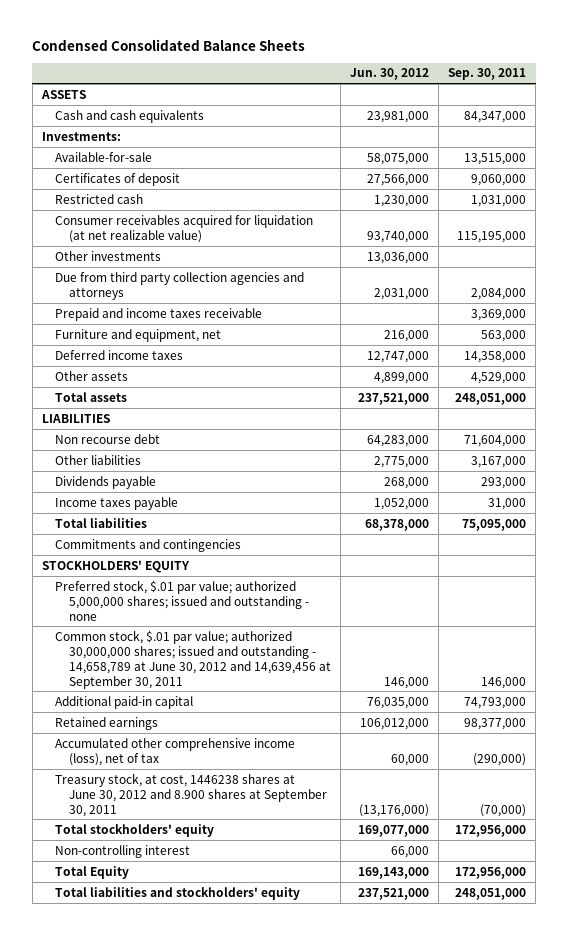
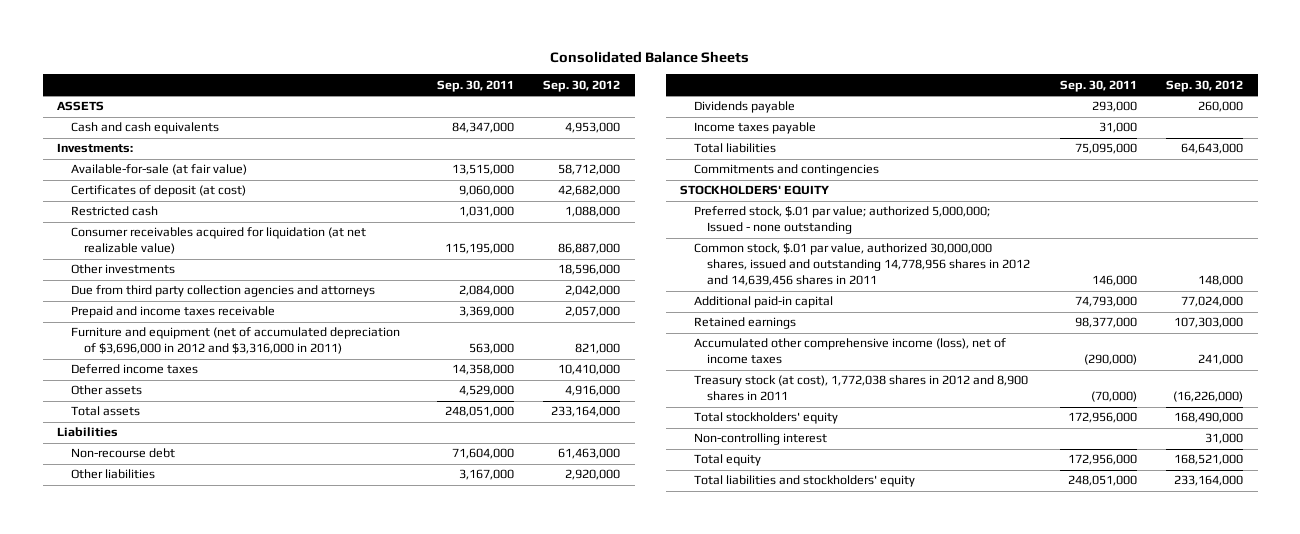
- Condensed Consolidated Balance Sheets
+ Consolidated Balance Sheets
- | Jun. 30, 2012 | Sep. 30, 2011
+ | Sep. 30, 2011 | Sep. 30, 2012
- Available-for-sale | 58,075,000 | 13,515,000
- Certificates of deposit | 27,566,000 | 9,060,000
+ Available-for-sale (at fair value) | 13,515,000 | 58,712,000
+ Certificates of deposit (at cost) | 9,060,000 | 42,682,000
- Furniture and equipment, net | 216,000 | 563,000
+ Furniture and equipment (net of accumulated depreciation of $3,696,000 in 2012 and $3,316,000 in 2011) | 563,000 | 821,000
- LIABILITIES
- Non recourse debt | 64,283,000 | 71,604,000
+ Liabilities
+ Non-recourse debt | 71,604,000 | 61,463,000
- Preferred stock, $.01 par value; authorized 5,000,000 shares; issued and outstanding - none
- Common stock, $.01 par value; authorized 30,000,000 shares; issued and outstanding - 14,658,789 at June 30, 2012 and 14,639,456 at September 30, 2011 | 146,000 | 146,000
+ Preferred stock, $.01 par value; authorized 5,000,000; Issued - none outstanding
+ Common stock, $.01 par value, authorized 30,000,000 shares, issued and outstanding 14,778,956 shares in 2012 and 14,639,456 shares in 2011 | 146,000 | 148,000
- Accumulated other comprehensive income (loss), net of tax | 60,000 | (290,000)
- Treasury stock, at cost, 1446238 shares at June 30, 2012 and 8.900 shares at September 30, 2011 | (13,176,000) | (70,000)
+ Accumulated other comprehensive income (loss), net of income taxes | (290,000) | 241,000
+ Treasury stock (at cost), 1,772,038 shares in 2012 and 8,900 shares in 2011 | (70,000) | (16,226,000)
- Total Equity | 169,143,000 | 172,956,000
+ Total equity | 172,956,000 | 168,521,000

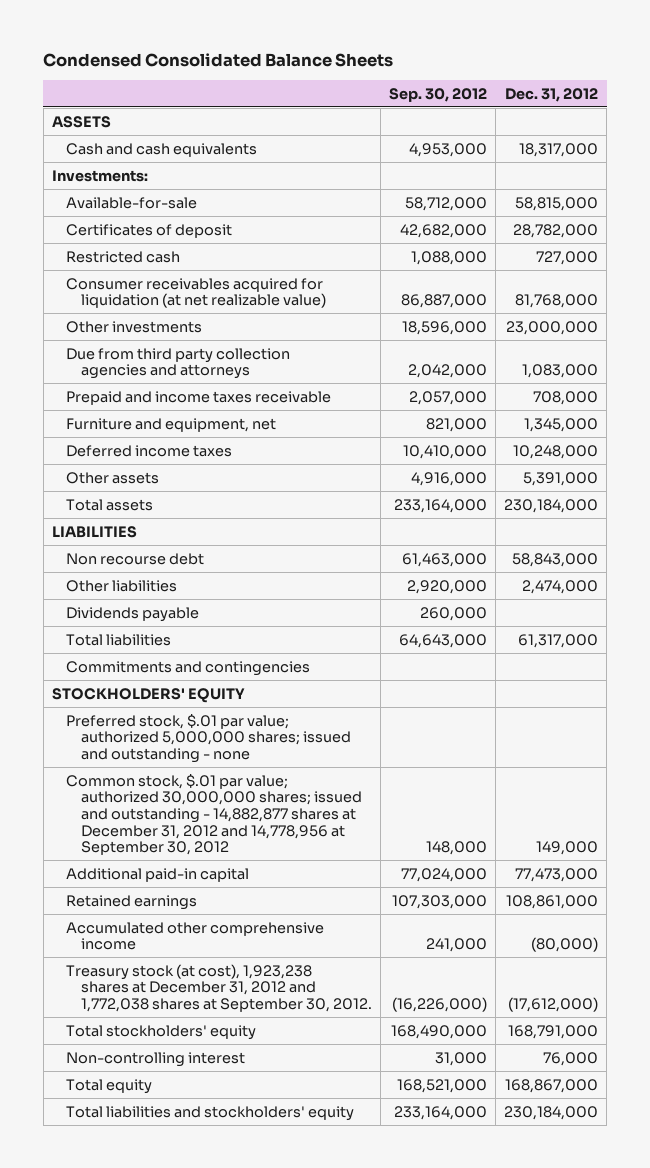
- Consolidated Balance Sheets
+ Condensed Consolidated Balance Sheets
- | Sep. 30, 2011 | Sep. 30, 2012
+ | Sep. 30, 2012 | Dec. 31, 2012
- Available-for-sale (at fair value) | 13,515,000 | 58,712,000
- Certificates of deposit (at cost) | 9,060,000 | 42,682,000
+ Available-for-sale | 58,712,000 | 58,815,000
+ Certificates of deposit | 42,682,000 | 28,782,000
- Furniture and equipment (net of accumulated depreciation of $3,696,000 in 2012 and $3,316,000 in 2011) | 563,000 | 821,000
+ Furniture and equipment, net | 821,000 | 1,345,000
- Liabilities
- Non-recourse debt | 71,604,000 | 61,463,000
+ LIABILITIES
+ Non recourse debt | 61,463,000 | 58,843,000
- Income taxes payable | 31,000 |
- Preferred stock, $.01 par value; authorized 5,000,000; Issued - none outstanding
- Common stock, $.01 par value, authorized 30,000,000 shares, issued and outstanding 14,778,956 shares in 2012 and 14,639,456 shares in 2011 | 146,000 | 148,000
+ Preferred stock, $.01 par value; authorized 5,000,000 shares; issued and outstanding - none
+ Common stock, $.01 par value; authorized 30,000,000 shares; issued and outstanding - 14,882,877 shares at December 31, 2012 and 14,778,956 at September 30, 2012 | 148,000 | 149,000
- Accumulated other comprehensive income (loss), net of income taxes | (290,000) | 241,000
- Treasury stock (at cost), 1,772,038 shares in 2012 and 8,900 shares in 2011 | (70,000) | (16,226,000)
+ Accumulated other comprehensive income | 241,000 | (80,000)
+ Treasury stock (at cost), 1,923,238 shares at December 31, 2012 and 1,772,038 shares at September 30, 2012. | (16,226,000) | (17,612,000)

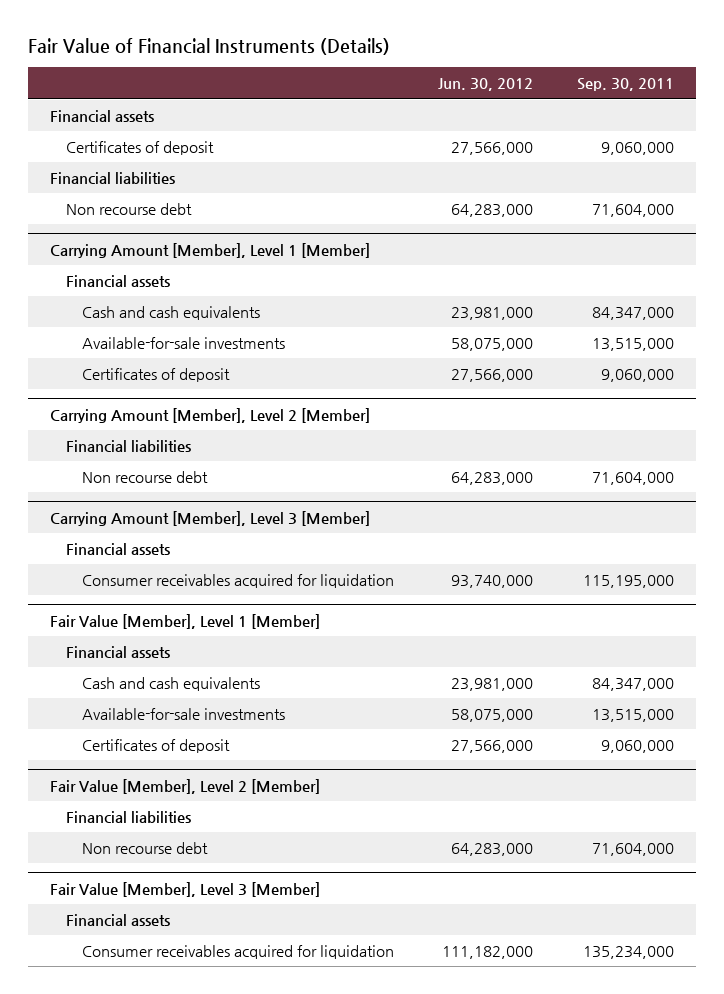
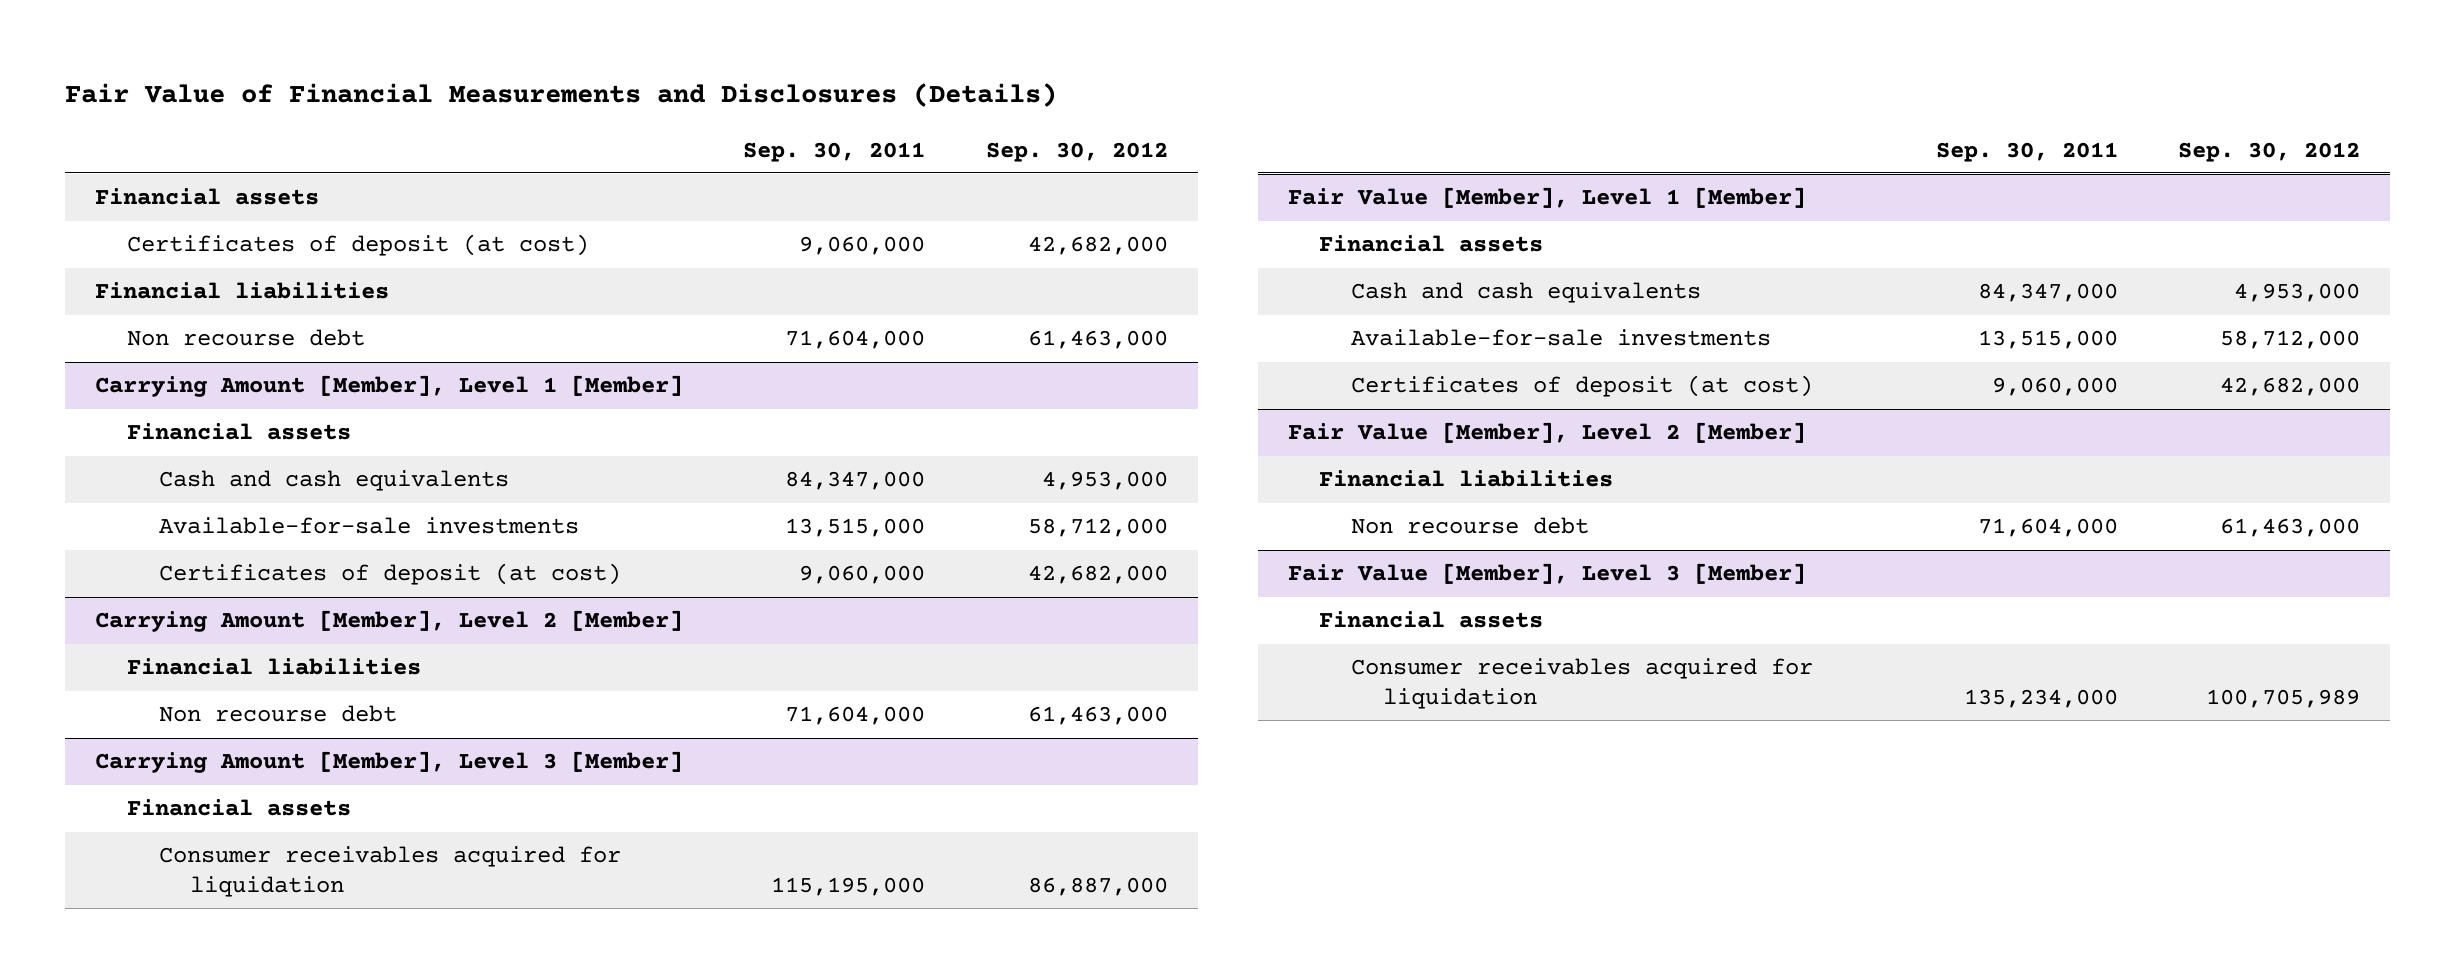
- Fair Value of Financial Instruments (Details)
+ Fair Value of Financial Measurements and Disclosures (Details)
- | Jun. 30, 2012 | Sep. 30, 2011
+ | Sep. 30, 2011 | Sep. 30, 2012
- Certificates of deposit | 27,566,000 | 9,060,000
+ Certificates of deposit (at cost) | 9,060,000 | 42,682,000
@ Carrying Amount [Member], Level 1 [Member]
- Certificates of deposit | 27,566,000 | 9,060,000
+ Certificates of deposit (at cost) | 9,060,000 | 42,682,000
@ Fair Value [Member], Level 1 [Member]
- Certificates of deposit | 27,566,000 | 9,060,000
+ Certificates of deposit (at cost) | 9,060,000 | 42,682,000

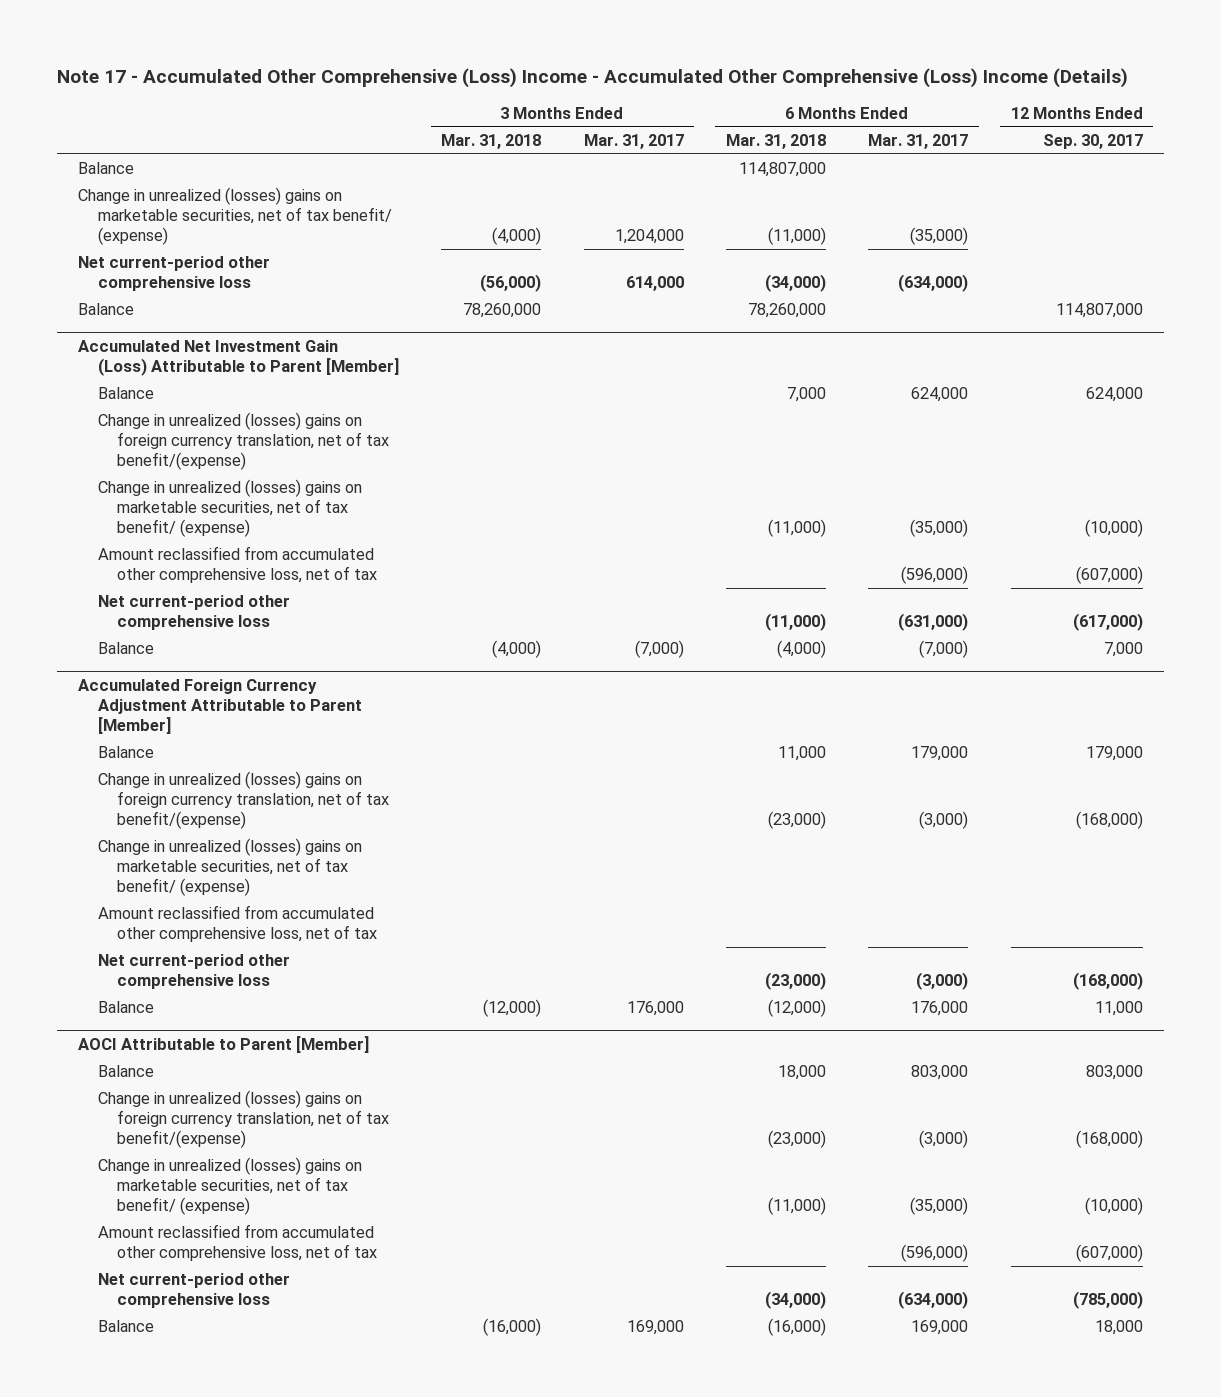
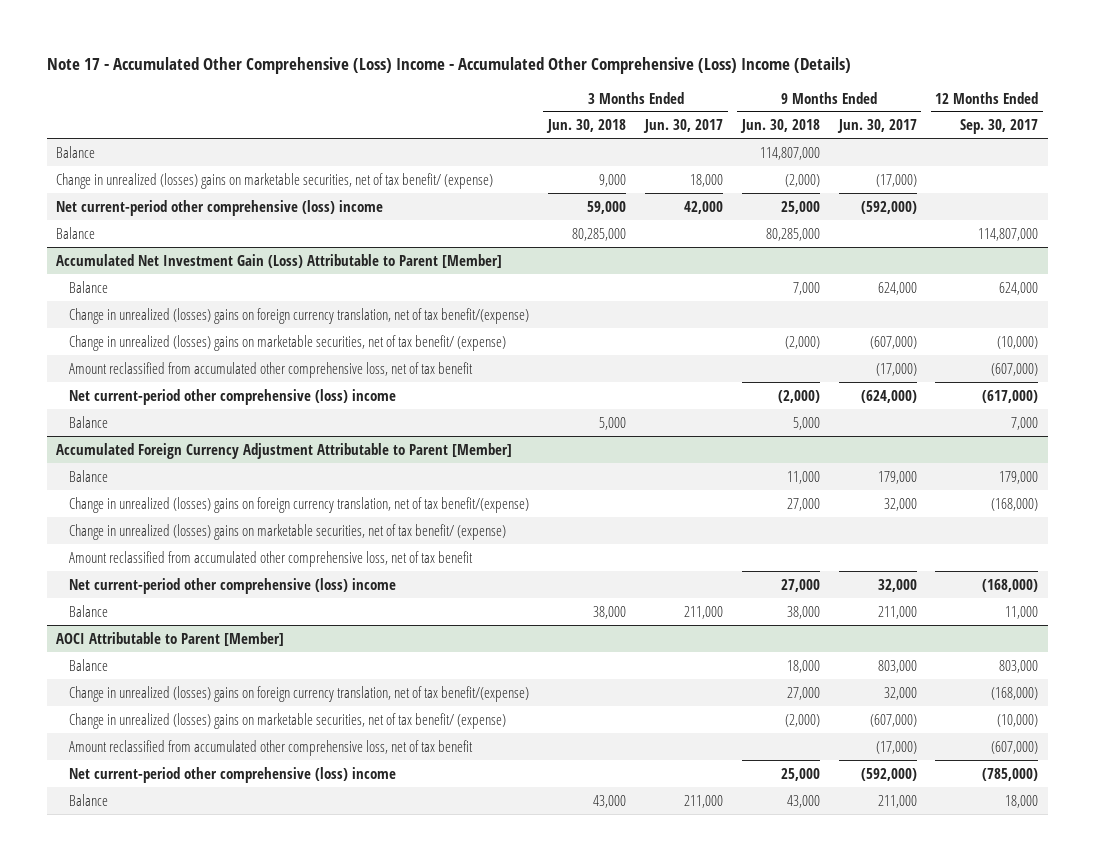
- | 3 Months Ended Mar. 31, 2018 | 3 Months Ended Mar. 31, 2017 | 6 Months Ended Mar. 31, 2018 | 6 Months Ended Mar. 31, 2017 | 12 Months Ended Sep. 30, 2017
+ | 3 Months Ended Jun. 30, 2018 | 3 Months Ended Jun. 30, 2017 | 9 Months Ended Jun. 30, 2018 | 9 Months Ended Jun. 30, 2017 | 12 Months Ended Sep. 30, 2017
- Net current-period other comprehensive loss | (56,000) | 614,000 | (34,000) | (634,000) |
+ Net current-period other comprehensive (loss) income | 59,000 | 42,000 | 25,000 | (592,000) |
@ Accumulated Net Investment Gain (Loss) Attributable to Parent [Member]
- Amount reclassified from accumulated other comprehensive loss, net of tax | | | | (596,000) | (607,000)
- Net current-period other comprehensive loss | | | (11,000) | (631,000) | (617,000)
+ Amount reclassified from accumulated other comprehensive loss, net of tax benefit | | | | (17,000) | (607,000)
+ Net current-period other comprehensive (loss) income | | | (2,000) | (624,000) | (617,000)
@ Accumulated Foreign Currency Adjustment Attributable to Parent [Member]
- Amount reclassified from accumulated other comprehensive loss, net of tax
- Net current-period other comprehensive loss | | | (23,000) | (3,000) | (168,000)
+ Amount reclassified from accumulated other comprehensive loss, net of tax benefit
+ Net current-period other comprehensive (loss) income | | | 27,000 | 32,000 | (168,000)
@ AOCI Attributable to Parent [Member]
- Amount reclassified from accumulated other comprehensive loss, net of tax | | | | (596,000) | (607,000)
- Net current-period other comprehensive loss | | | (34,000) | (634,000) | (785,000)
+ Amount reclassified from accumulated other comprehensive loss, net of tax benefit | | | | (17,000) | (607,000)
+ Net current-period other comprehensive (loss) income | | | 25,000 | (592,000) | (785,000)

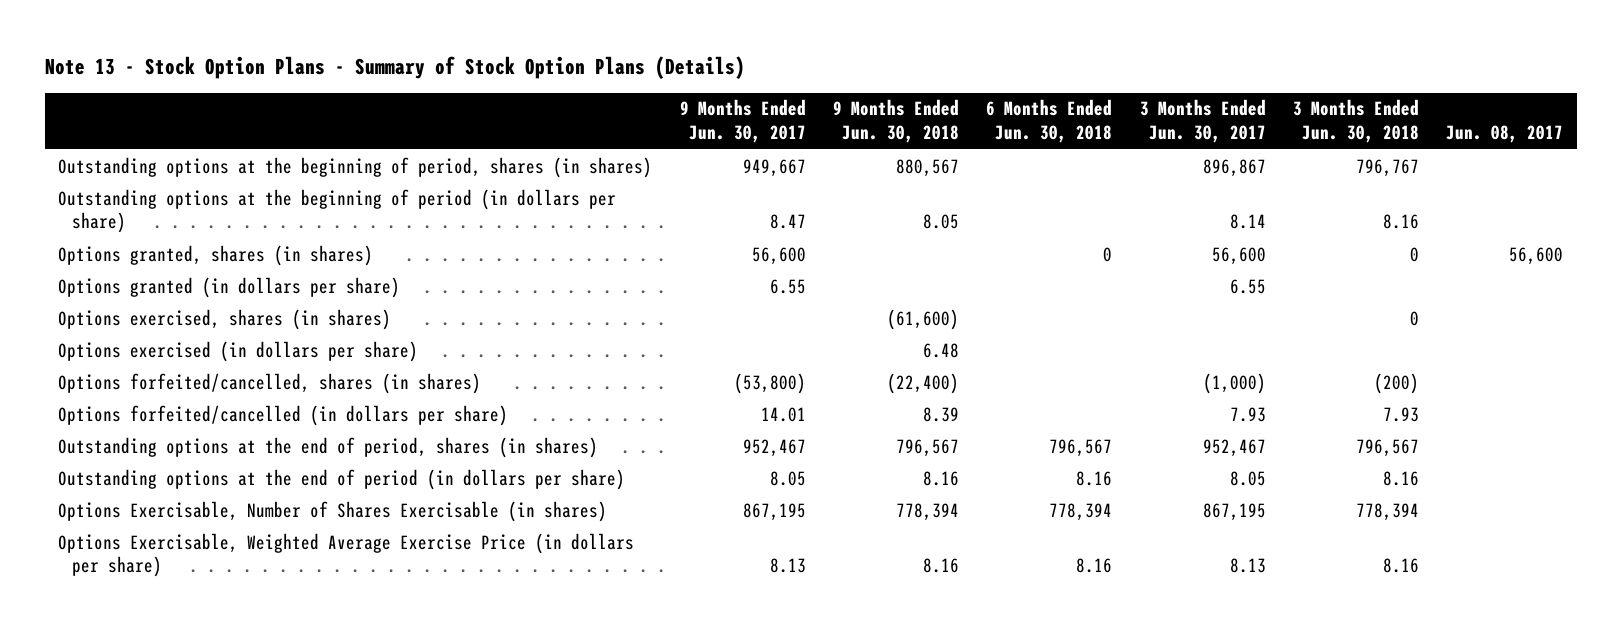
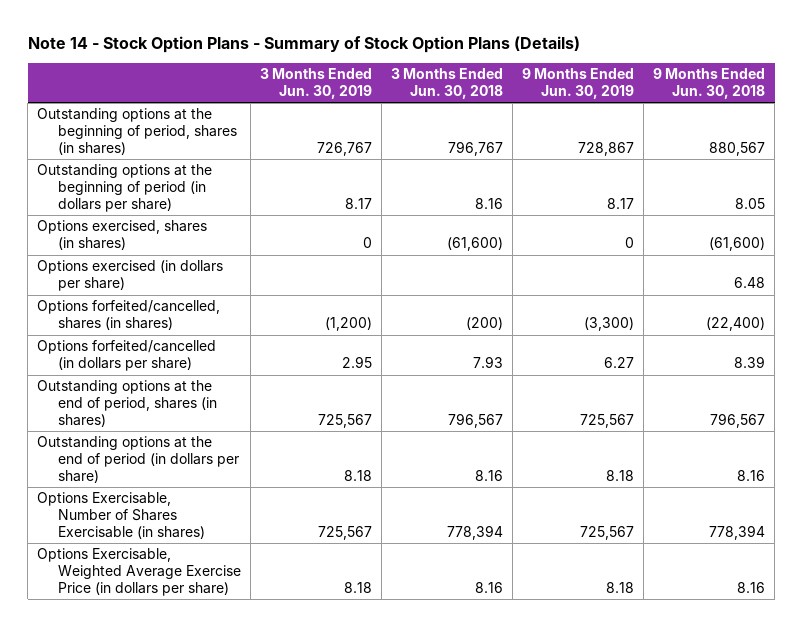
- Note 13 - Stock Option Plans - Summary of Stock Option Plans (Details)
+ Note 14 - Stock Option Plans - Summary of Stock Option Plans (Details)
- | 9 Months Ended Jun. 30, 2017 | 9 Months Ended Jun. 30, 2018 | 6 Months Ended Jun. 30, 2018 | 3 Months Ended Jun. 30, 2017 | 3 Months Ended Jun. 30, 2018 | Jun. 08, 2017
+ | 3 Months Ended Jun. 30, 2019 | 3 Months Ended Jun. 30, 2018 | 9 Months Ended Jun. 30, 2019 | 9 Months Ended Jun. 30, 2018
- Options granted, shares (in shares) | 56,600 | | 0 | 56,600 | 0 | 56,600
- Options granted (in dollars per share) | 6.55 | | | 6.55 | |
- Options exercised, shares (in shares) | | (61,600) | | | 0 |
+ Options exercised, shares (in shares) | 0 | (61,600) | 0 | (61,600)

